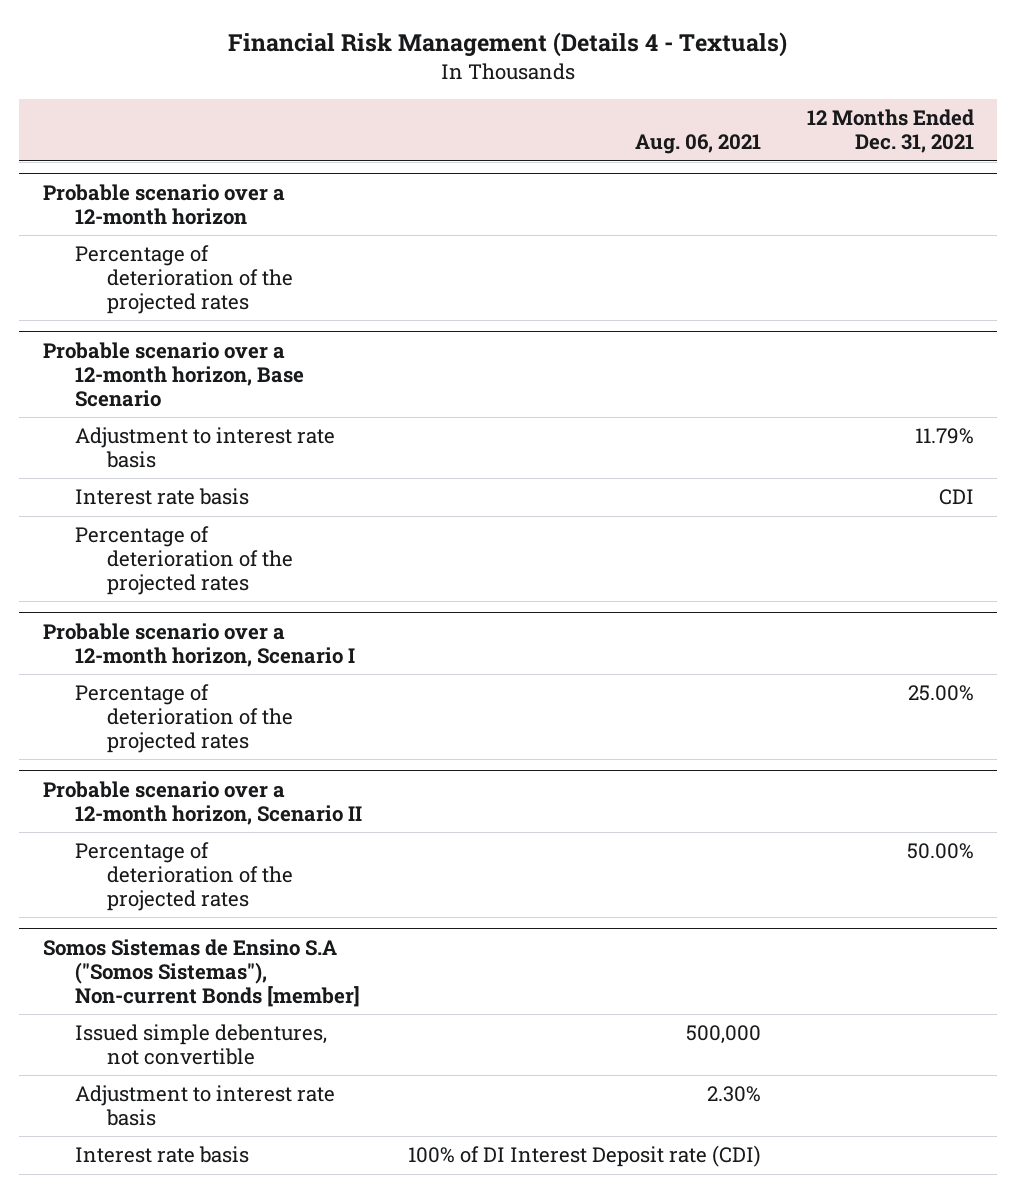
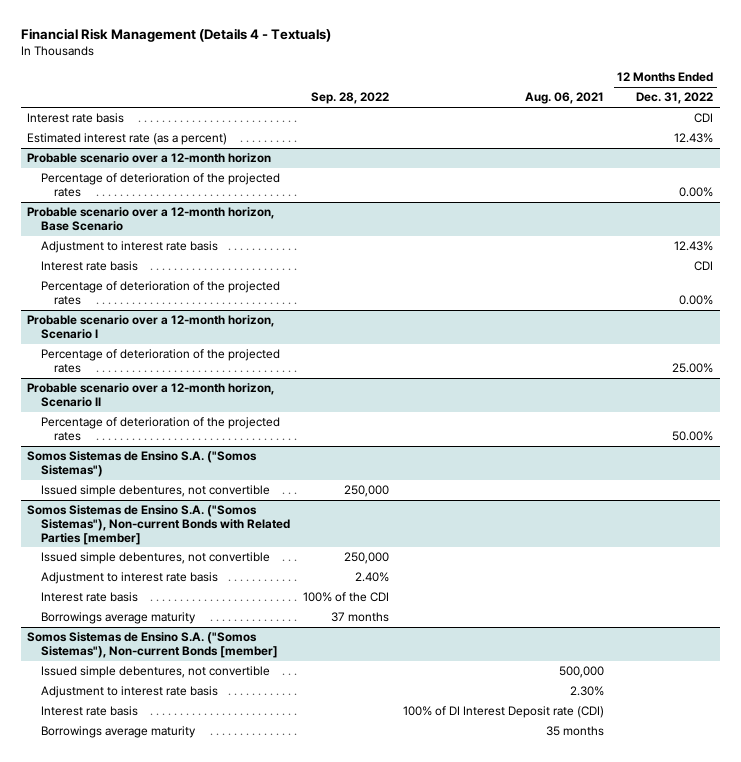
- | Aug. 06, 2021 | 12 Months Ended Dec. 31, 2021
+ | Sep. 28, 2022 | Aug. 06, 2021 | 12 Months Ended Dec. 31, 2022
+ Interest rate basis | | | CDI
+ Estimated interest rate (as a percent) | | | 12.43%
- Somos Sistemas de Ensino S.A ("Somos Sistemas"), Non-current Bonds [member]
+ Somos Sistemas de Ensino S.A. ("Somos Sistemas")
+ Issued simple debentures, not convertible | 250,000 | |
+ Somos Sistemas de Ensino S.A. ("Somos Sistemas"), Non-current Bonds with Related Parties [member]
+ Issued simple debentures, not convertible | 250,000 | |
+ Adjustment to interest rate basis | 2.40% | |
+ Interest rate basis | 100% of the CDI | |
+ Borrowings average maturity | 37 months | |
+ Somos Sistemas de Ensino S.A. ("Somos Sistemas"), Non-current Bonds [member]
+ Borrowings average maturity | | 35 months |

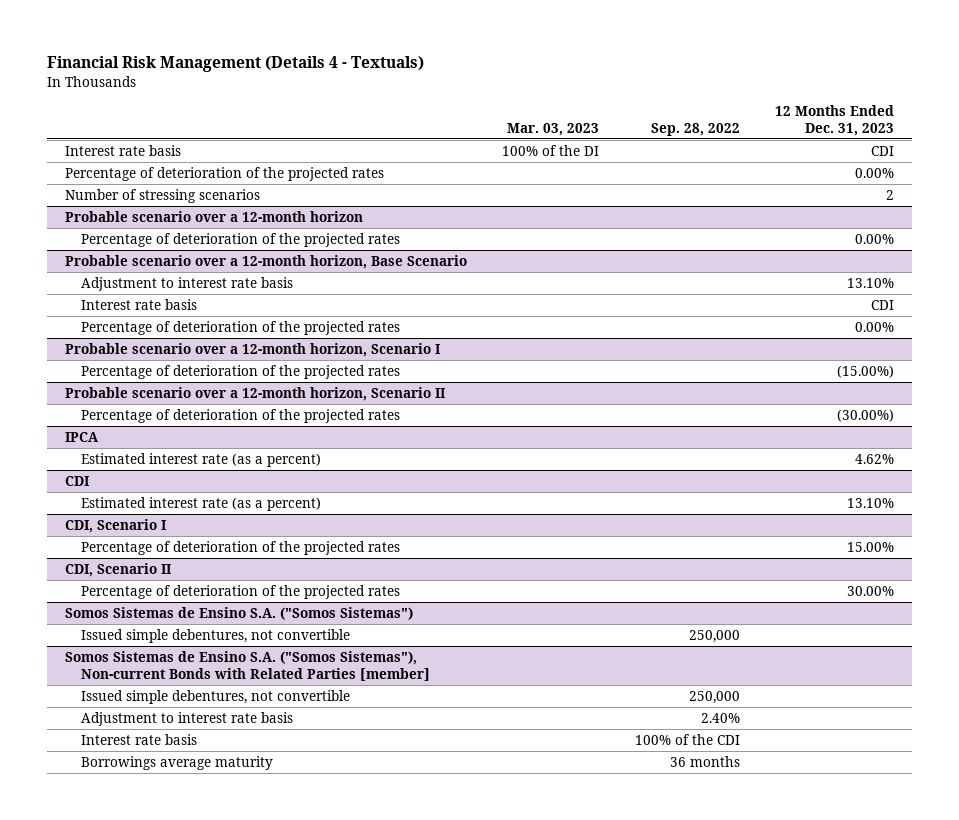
- | Sep. 28, 2022 | Aug. 06, 2021 | 12 Months Ended Dec. 31, 2022
+ | Mar. 03, 2023 | Sep. 28, 2022 | 12 Months Ended Dec. 31, 2023
- Estimated interest rate (as a percent) | | | 12.43%
+ Percentage of deterioration of the projected rates | | | 0.00%
+ Number of stressing scenarios | | | 2
+ IPCA
+ Estimated interest rate (as a percent) | | | 4.62%
+ CDI
+ Estimated interest rate (as a percent) | | | 13.10%
+ CDI, Scenario I
+ Percentage of deterioration of the projected rates | | | 15.00%
+ CDI, Scenario II
+ Percentage of deterioration of the projected rates | | | 30.00%
@ Somos Sistemas de Ensino S.A. ("Somos Sistemas"), Non-current Bonds with Related Parties [member]
- Borrowings average maturity | 37 months | |
- Somos Sistemas de Ensino S.A. ("Somos Sistemas"), Non-current Bonds [member]
- Issued simple debentures, not convertible | | 500,000 |
- Adjustment to interest rate basis | | 2.30% |
- Interest rate basis | | 100% of DI Interest Deposit rate (CDI) |
- Borrowings average maturity | | 35 months |
@ Somos Sistemas de Ensino S.A. ("Somos Sistemas"), Non-current Bonds with Related Parties [member]
+ Borrowings average maturity | | 36 months |

